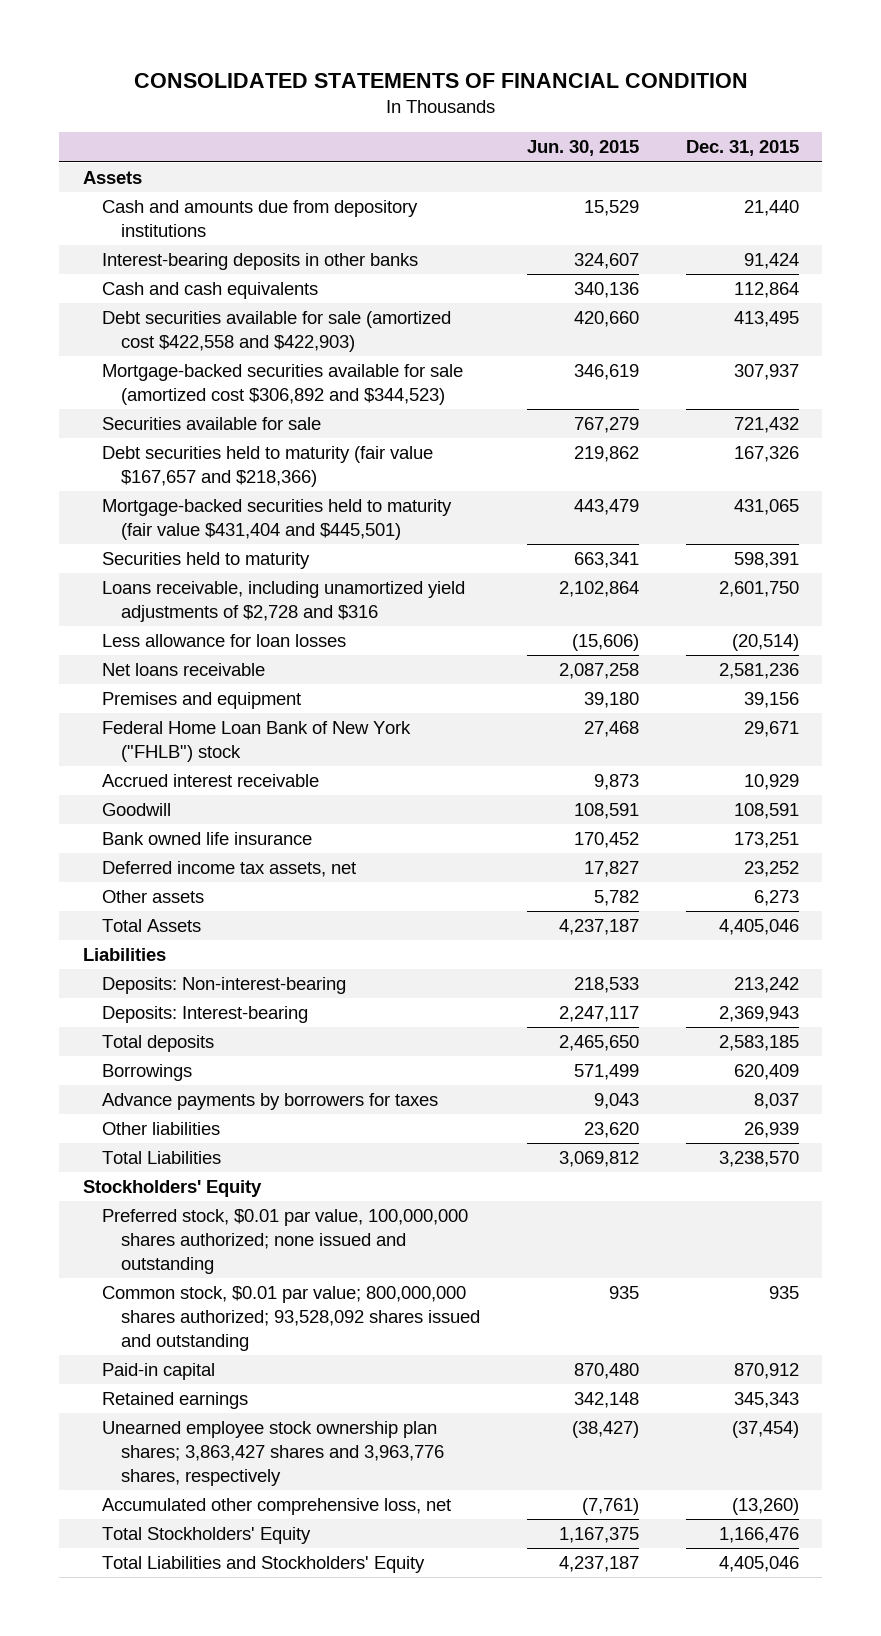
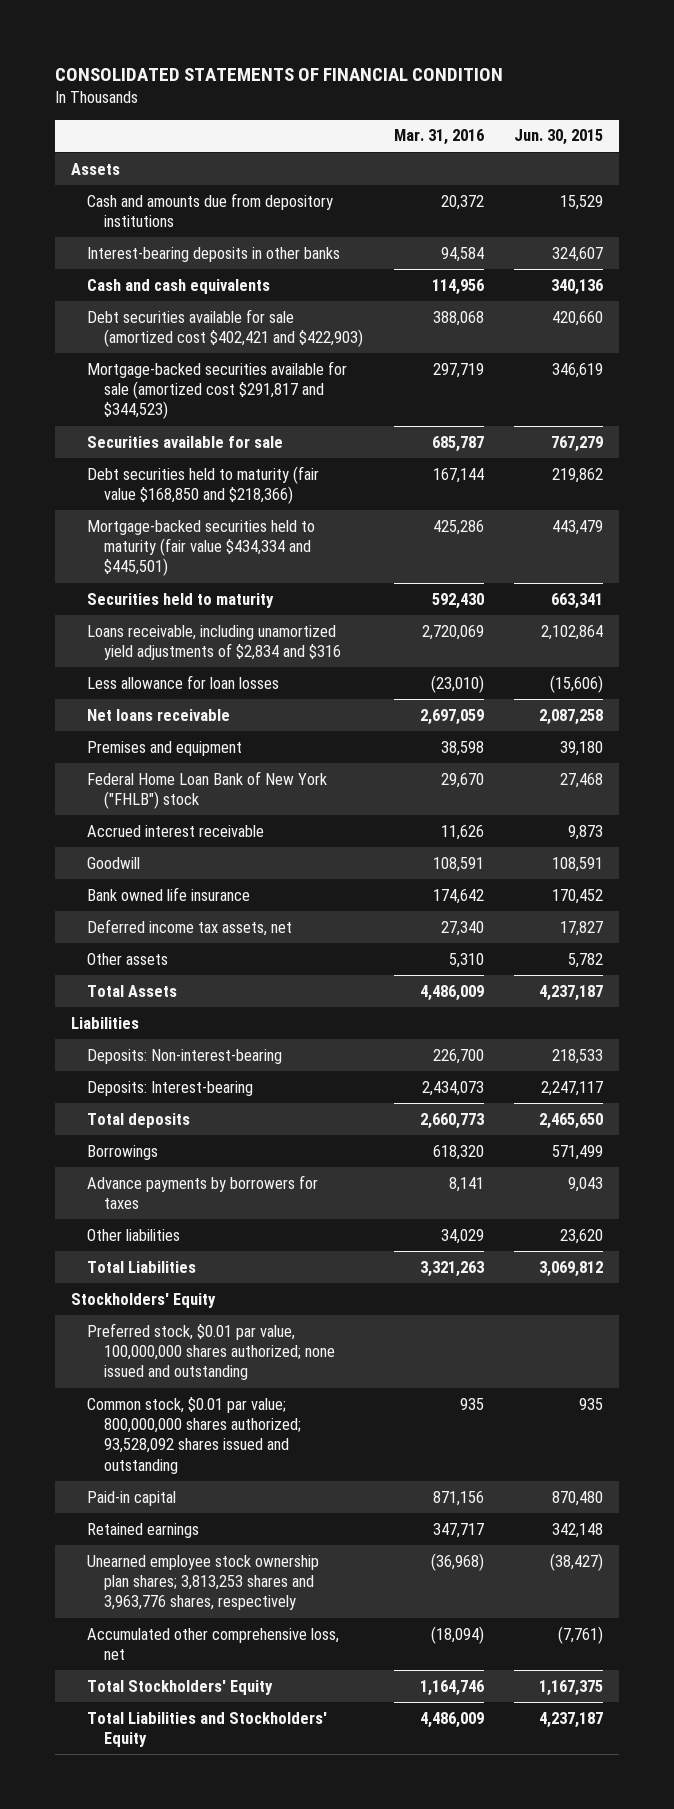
- | Jun. 30, 2015 | Dec. 31, 2015
+ | Mar. 31, 2016 | Jun. 30, 2015
- Debt securities available for sale (amortized cost $422,558 and $422,903) | 420,660 | 413,495
- Mortgage-backed securities available for sale (amortized cost $306,892 and $344,523) | 346,619 | 307,937
+ Debt securities available for sale (amortized cost $402,421 and $422,903) | 388,068 | 420,660
+ Mortgage-backed securities available for sale (amortized cost $291,817 and $344,523) | 297,719 | 346,619
- Debt securities held to maturity (fair value $167,657 and $218,366) | 219,862 | 167,326
- Mortgage-backed securities held to maturity (fair value $431,404 and $445,501) | 443,479 | 431,065
+ Debt securities held to maturity (fair value $168,850 and $218,366) | 167,144 | 219,862
+ Mortgage-backed securities held to maturity (fair value $434,334 and $445,501) | 425,286 | 443,479
- Loans receivable, including unamortized yield adjustments of $2,728 and $316 | 2,102,864 | 2,601,750
+ Loans receivable, including unamortized yield adjustments of $2,834 and $316 | 2,720,069 | 2,102,864
- Unearned employee stock ownership plan shares; 3,863,427 shares and 3,963,776 shares, respectively | (38,427) | (37,454)
+ Unearned employee stock ownership plan shares; 3,813,253 shares and 3,963,776 shares, respectively | (36,968) | (38,427)

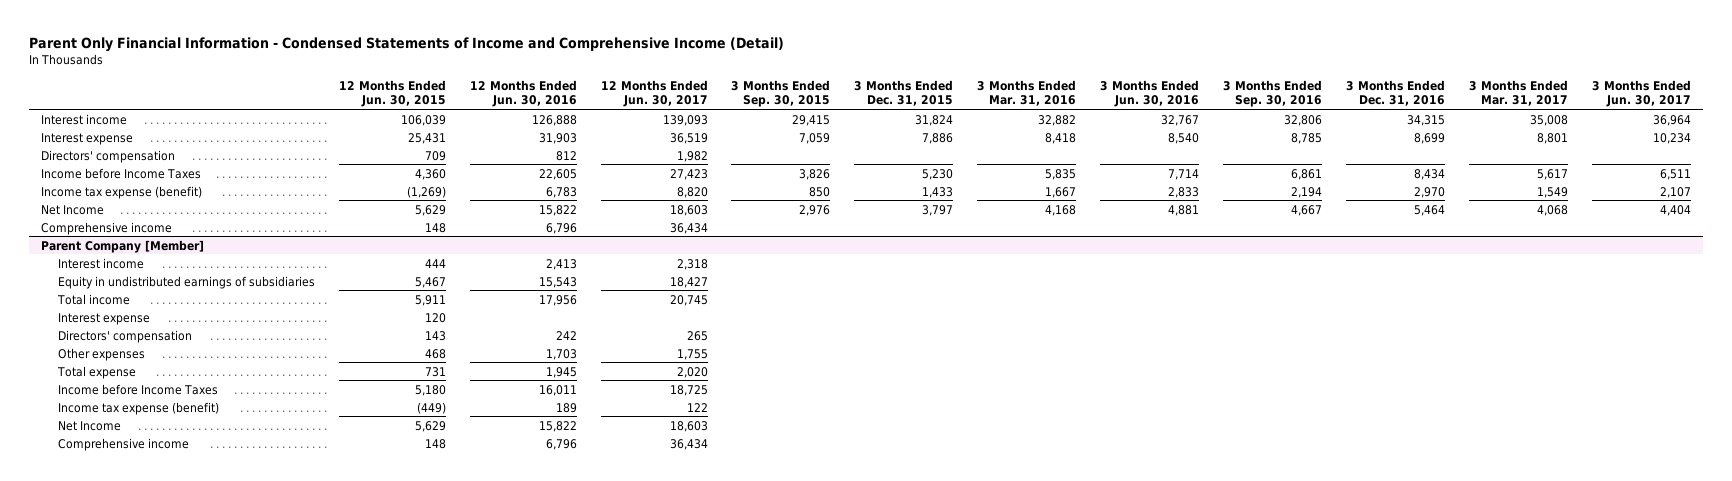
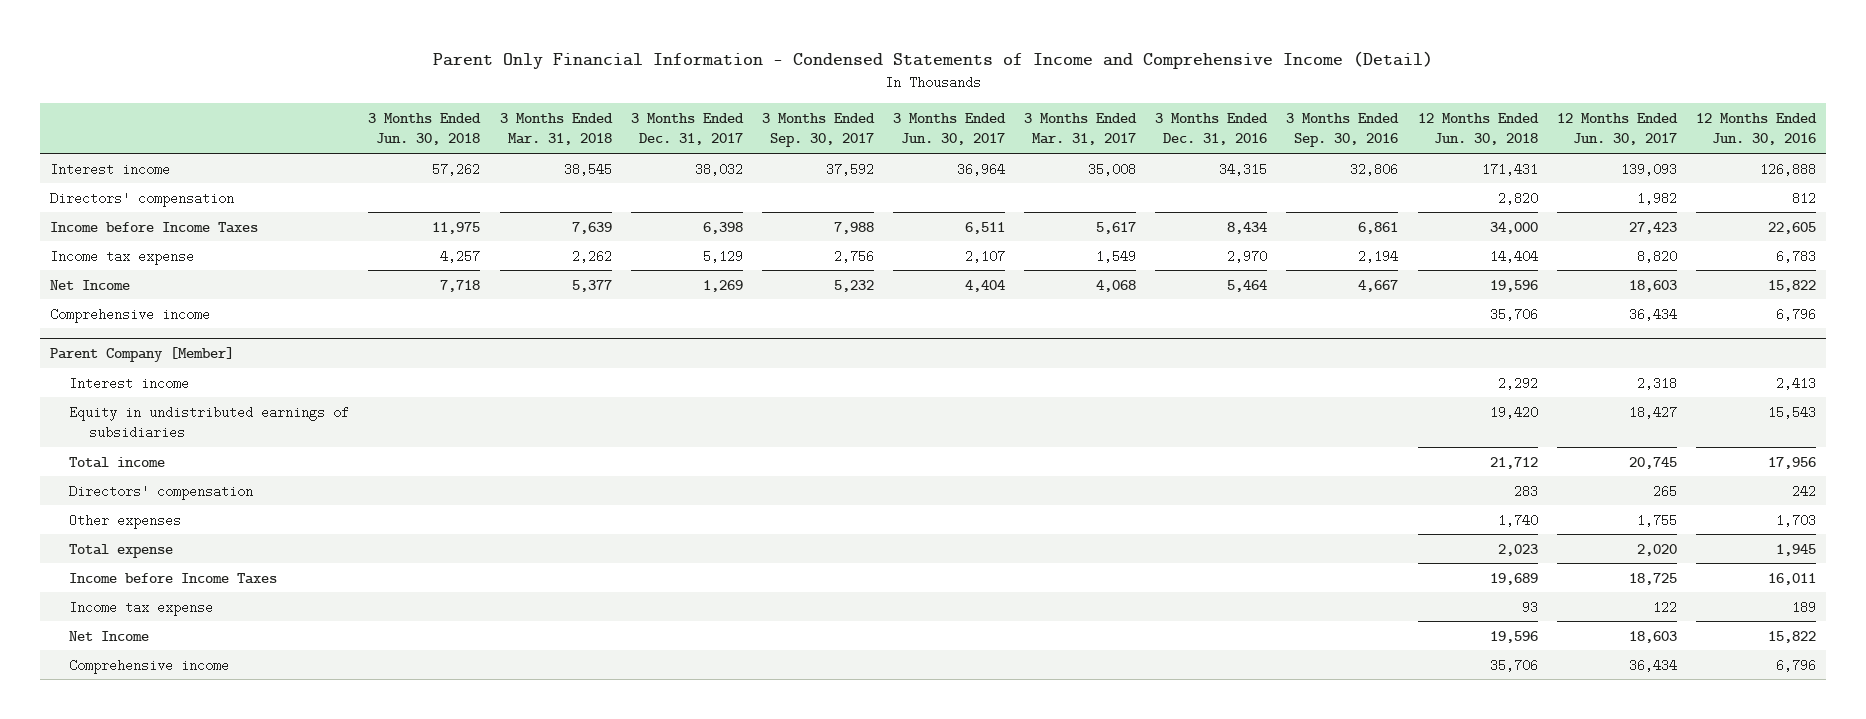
- | 12 Months Ended Jun. 30, 2015 | 12 Months Ended Jun. 30, 2016 | 12 Months Ended Jun. 30, 2017 | 3 Months Ended Sep. 30, 2015 | 3 Months Ended Dec. 31, 2015 | 3 Months Ended Mar. 31, 2016 | 3 Months Ended Jun. 30, 2016 | 3 Months Ended Sep. 30, 2016 | 3 Months Ended Dec. 31, 2016 | 3 Months Ended Mar. 31, 2017 | 3 Months Ended Jun. 30, 2017
+ | 3 Months Ended Jun. 30, 2018 | 3 Months Ended Mar. 31, 2018 | 3 Months Ended Dec. 31, 2017 | 3 Months Ended Sep. 30, 2017 | 3 Months Ended Jun. 30, 2017 | 3 Months Ended Mar. 31, 2017 | 3 Months Ended Dec. 31, 2016 | 3 Months Ended Sep. 30, 2016 | 12 Months Ended Jun. 30, 2018 | 12 Months Ended Jun. 30, 2017 | 12 Months Ended Jun. 30, 2016
- Interest expense | 25,431 | 31,903 | 36,519 | 7,059 | 7,886 | 8,418 | 8,540 | 8,785 | 8,699 | 8,801 | 10,234
- Income tax expense (benefit) | (1,269) | 6,783 | 8,820 | 850 | 1,433 | 1,667 | 2,833 | 2,194 | 2,970 | 1,549 | 2,107
+ Income tax expense | 4,257 | 2,262 | 5,129 | 2,756 | 2,107 | 1,549 | 2,970 | 2,194 | 14,404 | 8,820 | 6,783
@ Parent Company [Member]
- Interest expense | 120 | | | | | | | | | |
- Income tax expense (benefit) | (449) | 189 | 122 | | | | | | | |
+ Income tax expense | | | | | | | | | 93 | 122 | 189

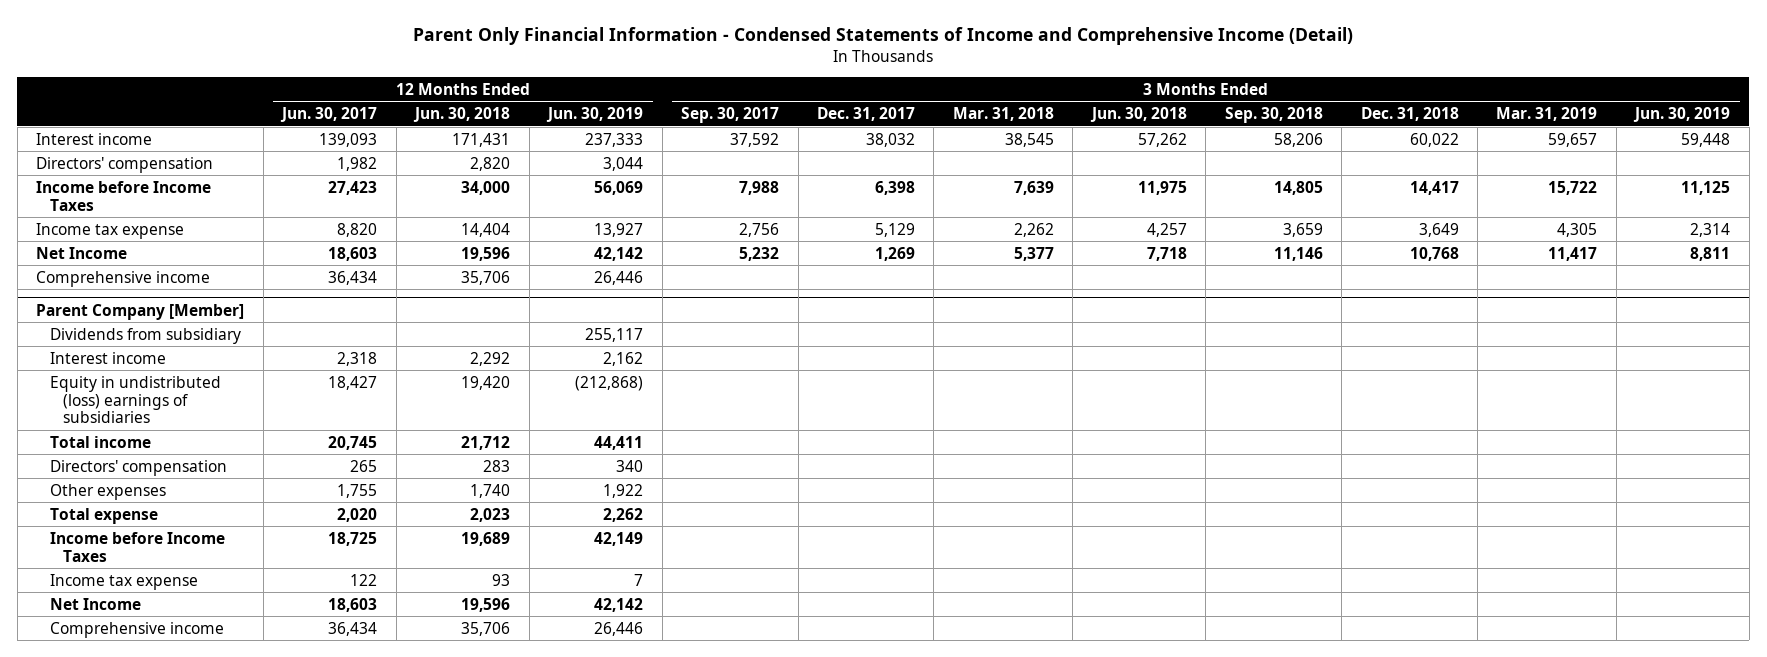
- | 3 Months Ended Jun. 30, 2018 | 3 Months Ended Mar. 31, 2018 | 3 Months Ended Dec. 31, 2017 | 3 Months Ended Sep. 30, 2017 | 3 Months Ended Jun. 30, 2017 | 3 Months Ended Mar. 31, 2017 | 3 Months Ended Dec. 31, 2016 | 3 Months Ended Sep. 30, 2016 | 12 Months Ended Jun. 30, 2018 | 12 Months Ended Jun. 30, 2017 | 12 Months Ended Jun. 30, 2016
+ | 12 Months Ended Jun. 30, 2017 | 12 Months Ended Jun. 30, 2018 | 12 Months Ended Jun. 30, 2019 | 3 Months Ended Sep. 30, 2017 | 3 Months Ended Dec. 31, 2017 | 3 Months Ended Mar. 31, 2018 | 3 Months Ended Jun. 30, 2018 | 3 Months Ended Sep. 30, 2018 | 3 Months Ended Dec. 31, 2018 | 3 Months Ended Mar. 31, 2019 | 3 Months Ended Jun. 30, 2019
@ Parent Company [Member]
+ Dividends from subsidiary | | | 255,117 | | | | | | | |
- Equity in undistributed earnings of subsidiaries | | | | | | | | | 19,420 | 18,427 | 15,543
+ Equity in undistributed (loss) earnings of subsidiaries | 18,427 | 19,420 | (212,868) | | | | | | | |

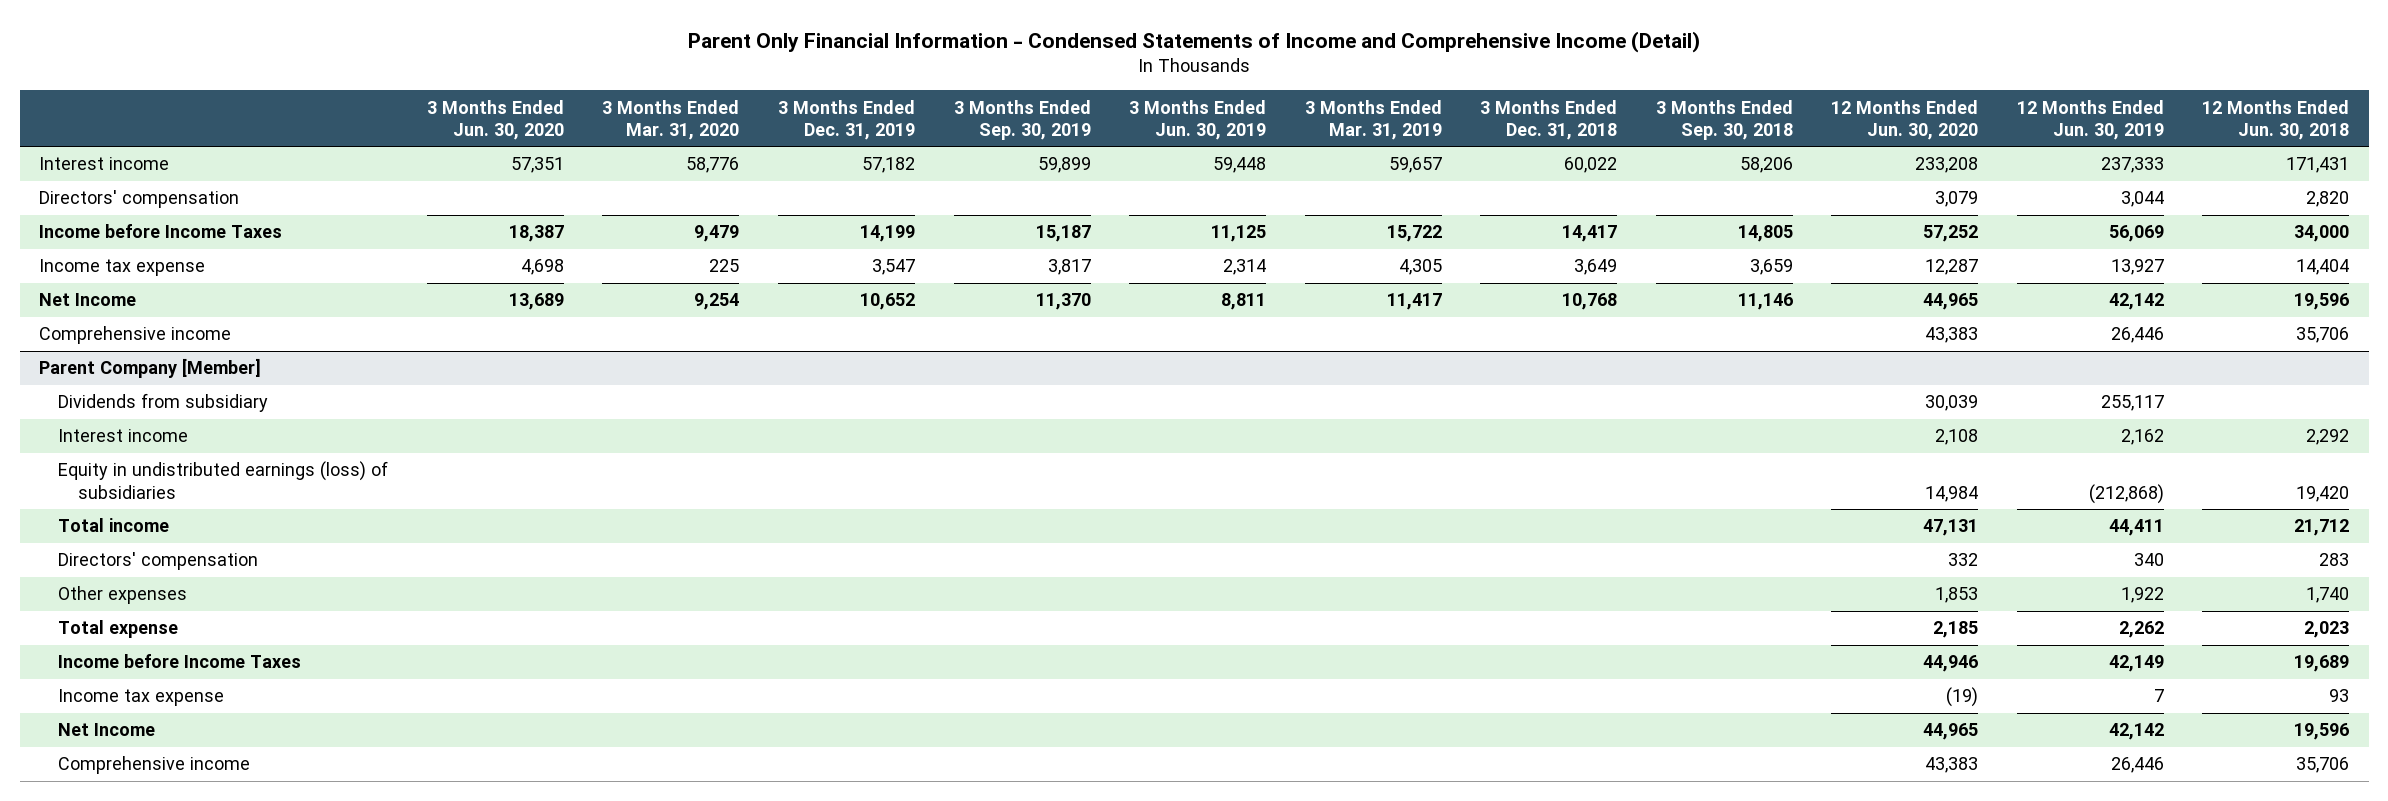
- | 12 Months Ended Jun. 30, 2017 | 12 Months Ended Jun. 30, 2018 | 12 Months Ended Jun. 30, 2019 | 3 Months Ended Sep. 30, 2017 | 3 Months Ended Dec. 31, 2017 | 3 Months Ended Mar. 31, 2018 | 3 Months Ended Jun. 30, 2018 | 3 Months Ended Sep. 30, 2018 | 3 Months Ended Dec. 31, 2018 | 3 Months Ended Mar. 31, 2019 | 3 Months Ended Jun. 30, 2019
+ | 3 Months Ended Jun. 30, 2020 | 3 Months Ended Mar. 31, 2020 | 3 Months Ended Dec. 31, 2019 | 3 Months Ended Sep. 30, 2019 | 3 Months Ended Jun. 30, 2019 | 3 Months Ended Mar. 31, 2019 | 3 Months Ended Dec. 31, 2018 | 3 Months Ended Sep. 30, 2018 | 12 Months Ended Jun. 30, 2020 | 12 Months Ended Jun. 30, 2019 | 12 Months Ended Jun. 30, 2018
@ Parent Company [Member]
- Equity in undistributed (loss) earnings of subsidiaries | 18,427 | 19,420 | (212,868) | | | | | | | |
+ Equity in undistributed earnings (loss) of subsidiaries | | | | | | | | | 14,984 | (212,868) | 19,420

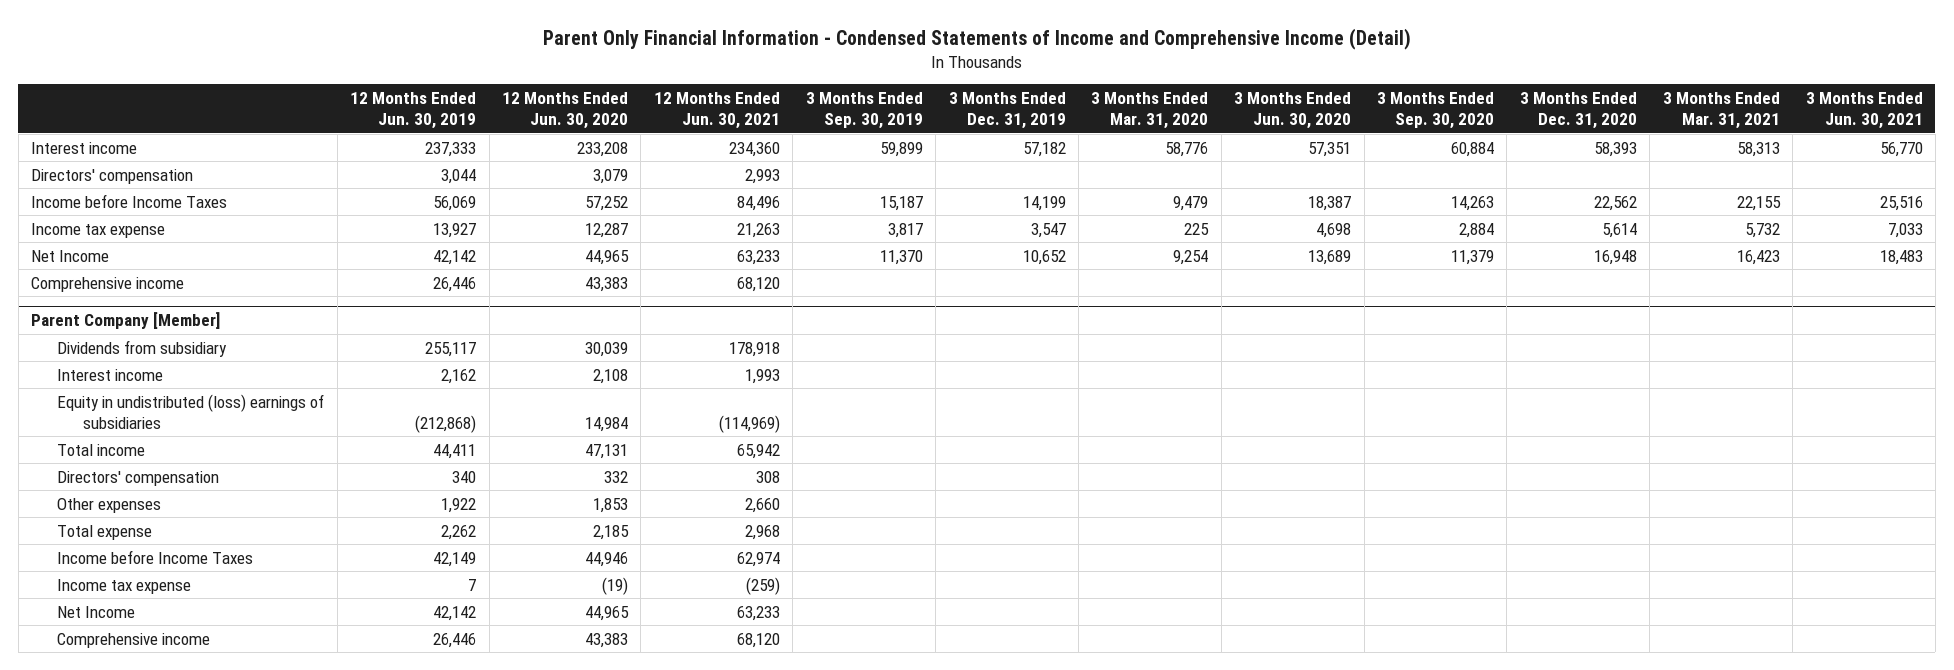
- | 3 Months Ended Jun. 30, 2020 | 3 Months Ended Mar. 31, 2020 | 3 Months Ended Dec. 31, 2019 | 3 Months Ended Sep. 30, 2019 | 3 Months Ended Jun. 30, 2019 | 3 Months Ended Mar. 31, 2019 | 3 Months Ended Dec. 31, 2018 | 3 Months Ended Sep. 30, 2018 | 12 Months Ended Jun. 30, 2020 | 12 Months Ended Jun. 30, 2019 | 12 Months Ended Jun. 30, 2018
+ | 12 Months Ended Jun. 30, 2019 | 12 Months Ended Jun. 30, 2020 | 12 Months Ended Jun. 30, 2021 | 3 Months Ended Sep. 30, 2019 | 3 Months Ended Dec. 31, 2019 | 3 Months Ended Mar. 31, 2020 | 3 Months Ended Jun. 30, 2020 | 3 Months Ended Sep. 30, 2020 | 3 Months Ended Dec. 31, 2020 | 3 Months Ended Mar. 31, 2021 | 3 Months Ended Jun. 30, 2021
@ Parent Company [Member]
- Equity in undistributed earnings (loss) of subsidiaries | | | | | | | | | 14,984 | (212,868) | 19,420
+ Equity in undistributed (loss) earnings of subsidiaries | (212,868) | 14,984 | (114,969) | | | | | | | |

